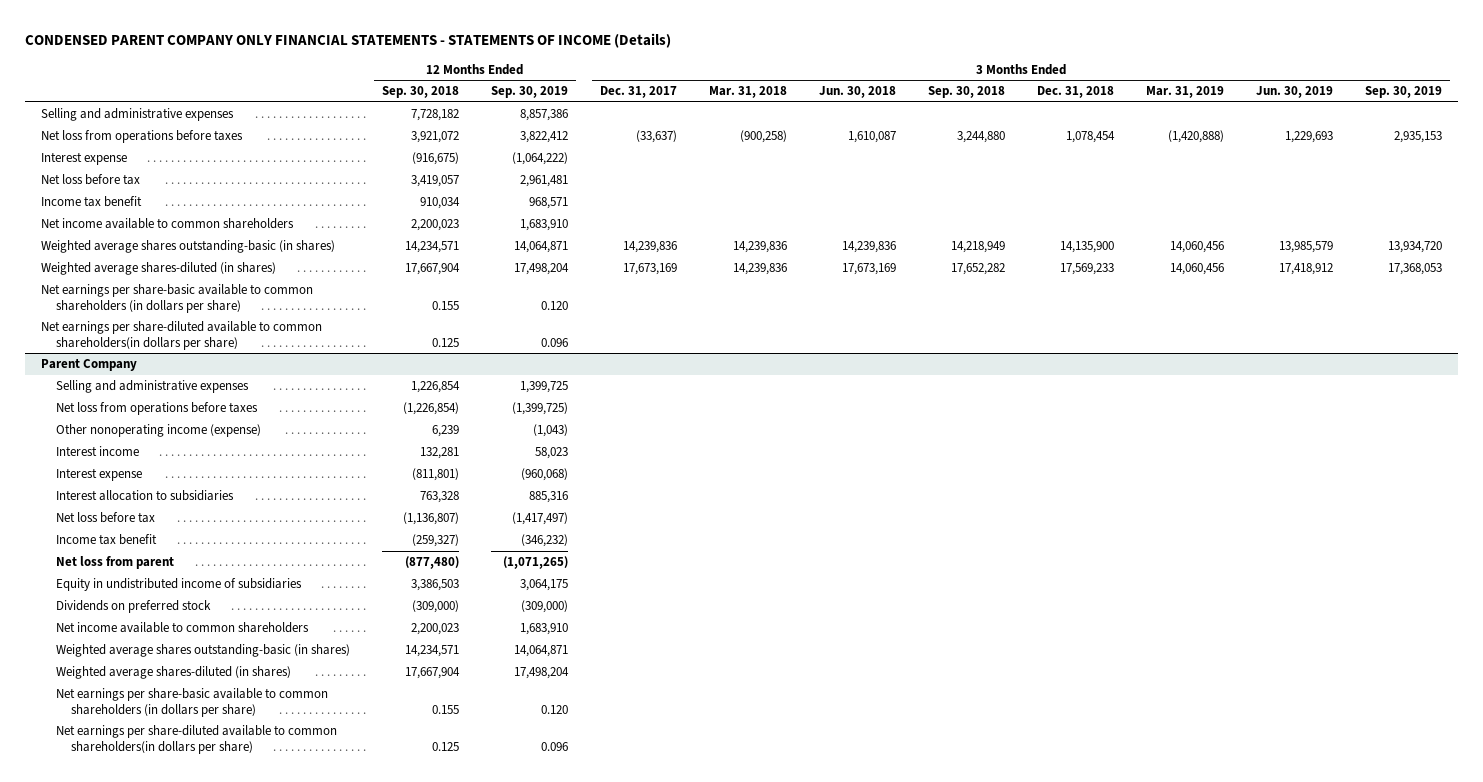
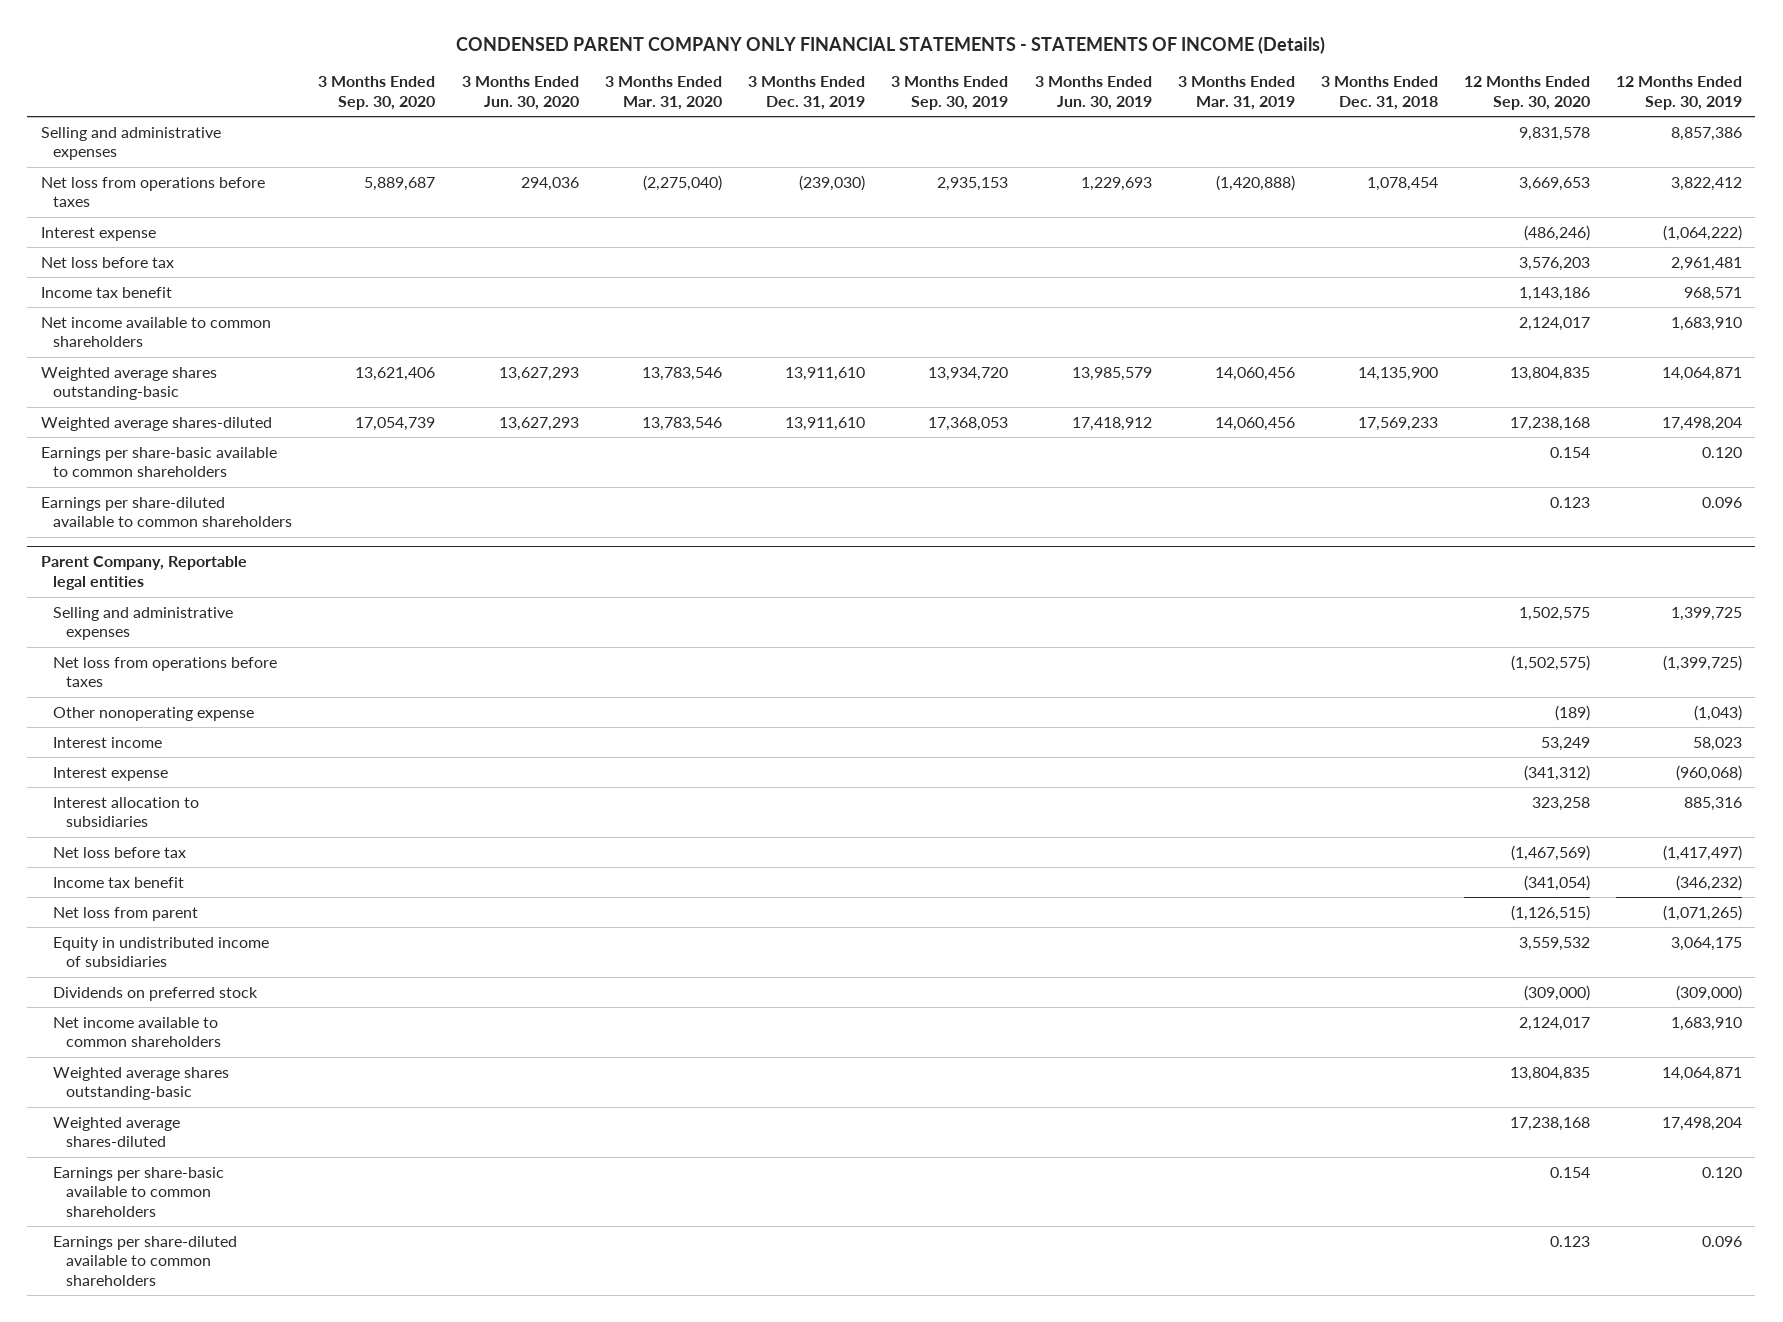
- | 12 Months Ended Sep. 30, 2018 | 12 Months Ended Sep. 30, 2019 | 3 Months Ended Dec. 31, 2017 | 3 Months Ended Mar. 31, 2018 | 3 Months Ended Jun. 30, 2018 | 3 Months Ended Sep. 30, 2018 | 3 Months Ended Dec. 31, 2018 | 3 Months Ended Mar. 31, 2019 | 3 Months Ended Jun. 30, 2019 | 3 Months Ended Sep. 30, 2019
+ | 3 Months Ended Sep. 30, 2020 | 3 Months Ended Jun. 30, 2020 | 3 Months Ended Mar. 31, 2020 | 3 Months Ended Dec. 31, 2019 | 3 Months Ended Sep. 30, 2019 | 3 Months Ended Jun. 30, 2019 | 3 Months Ended Mar. 31, 2019 | 3 Months Ended Dec. 31, 2018 | 12 Months Ended Sep. 30, 2020 | 12 Months Ended Sep. 30, 2019
- Weighted average shares outstanding-basic (in shares) | 14,234,571 | 14,064,871 | 14,239,836 | 14,239,836 | 14,239,836 | 14,218,949 | 14,135,900 | 14,060,456 | 13,985,579 | 13,934,720
- Weighted average shares-diluted (in shares) | 17,667,904 | 17,498,204 | 17,673,169 | 14,239,836 | 17,673,169 | 17,652,282 | 17,569,233 | 14,060,456 | 17,418,912 | 17,368,053
- Net earnings per share-basic available to common shareholders (in dollars per share) | 0.155 | 0.120 | | | | | | | |
- Net earnings per share-diluted available to common shareholders(in dollars per share) | 0.125 | 0.096 | | | | | | | |
- Parent Company
+ Weighted average shares outstanding-basic | 13,621,406 | 13,627,293 | 13,783,546 | 13,911,610 | 13,934,720 | 13,985,579 | 14,060,456 | 14,135,900 | 13,804,835 | 14,064,871
+ Weighted average shares-diluted | 17,054,739 | 13,627,293 | 13,783,546 | 13,911,610 | 17,368,053 | 17,418,912 | 14,060,456 | 17,569,233 | 17,238,168 | 17,498,204
+ Earnings per share-basic available to common shareholders | | | | | | | | | 0.154 | 0.120
+ Earnings per share-diluted available to common shareholders | | | | | | | | | 0.123 | 0.096
+ Parent Company, Reportable legal entities
- Other nonoperating income (expense) | 6,239 | (1,043) | | | | | | | |
+ Other nonoperating expense | | | | | | | | | (189) | (1,043)
- Weighted average shares outstanding-basic (in shares) | 14,234,571 | 14,064,871 | | | | | | | |
- Weighted average shares-diluted (in shares) | 17,667,904 | 17,498,204 | | | | | | | |
- Net earnings per share-basic available to common shareholders (in dollars per share) | 0.155 | 0.120 | | | | | | | |
- Net earnings per share-diluted available to common shareholders(in dollars per share) | 0.125 | 0.096 | | | | | | | |
+ Weighted average shares outstanding-basic | | | | | | | | | 13,804,835 | 14,064,871
+ Weighted average shares-diluted | | | | | | | | | 17,238,168 | 17,498,204
+ Earnings per share-basic available to common shareholders | | | | | | | | | 0.154 | 0.120
+ Earnings per share-diluted available to common shareholders | | | | | | | | | 0.123 | 0.096

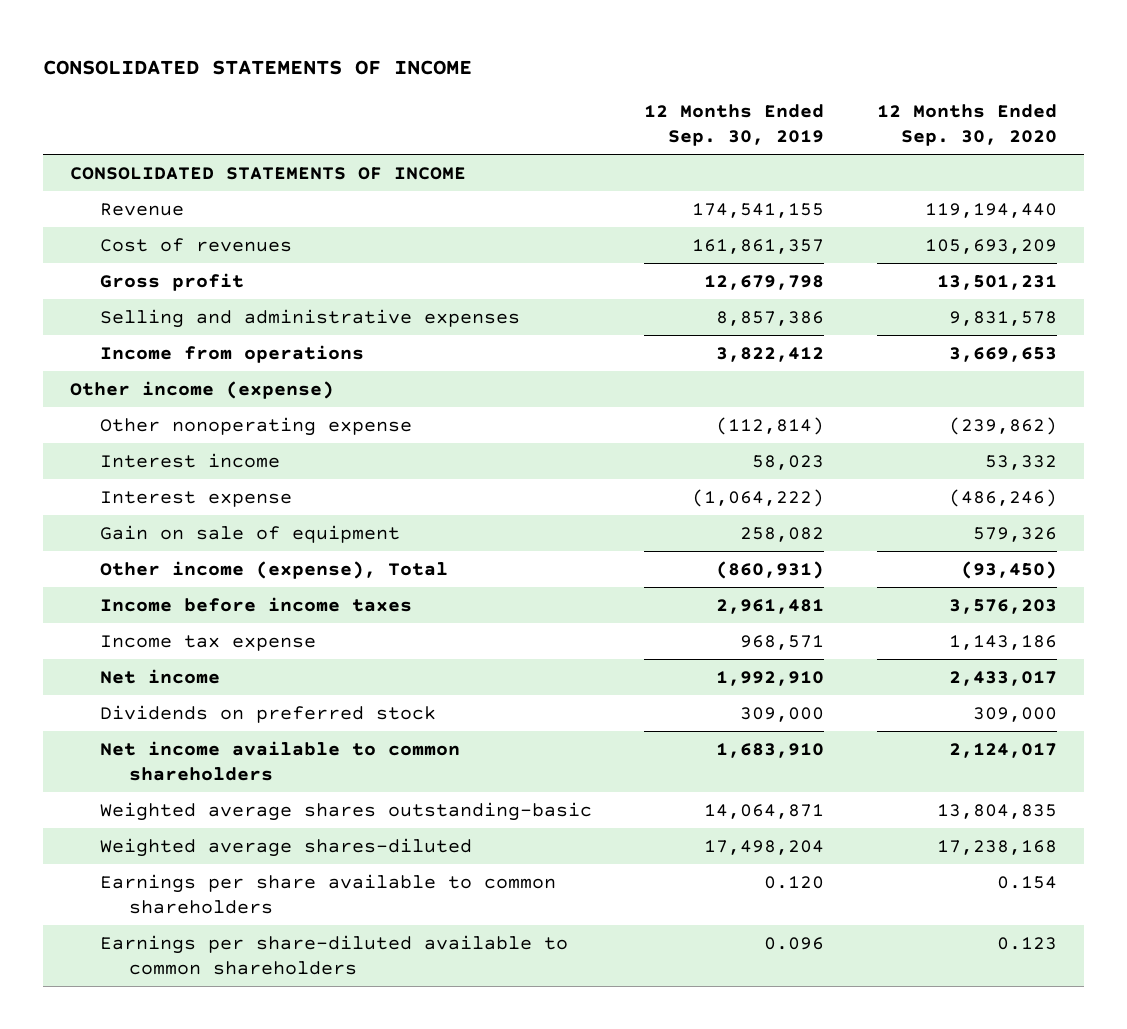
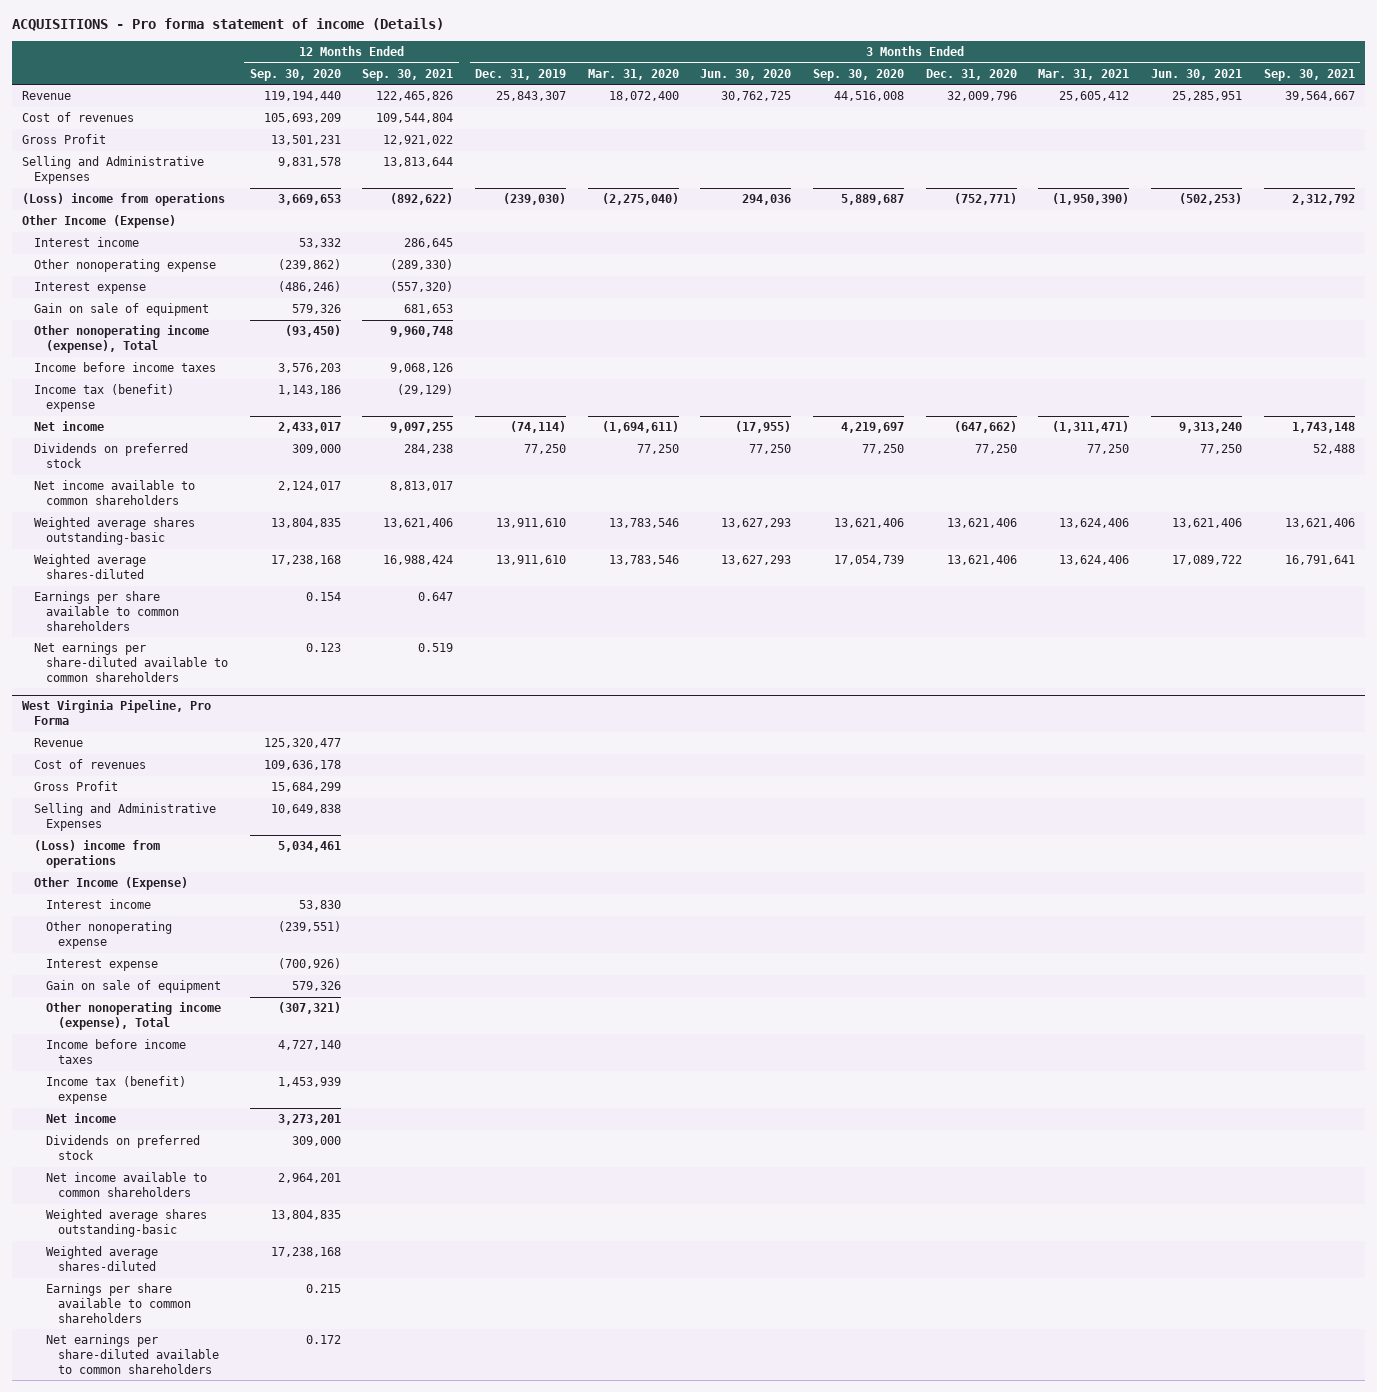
- CONSOLIDATED STATEMENTS OF INCOME
+ ACQUISITIONS - Pro forma statement of income (Details)
- | 12 Months Ended Sep. 30, 2019 | 12 Months Ended Sep. 30, 2020
+ | 12 Months Ended Sep. 30, 2020 | 12 Months Ended Sep. 30, 2021 | 3 Months Ended Dec. 31, 2019 | 3 Months Ended Mar. 31, 2020 | 3 Months Ended Jun. 30, 2020 | 3 Months Ended Sep. 30, 2020 | 3 Months Ended Dec. 31, 2020 | 3 Months Ended Mar. 31, 2021 | 3 Months Ended Jun. 30, 2021 | 3 Months Ended Sep. 30, 2021
- CONSOLIDATED STATEMENTS OF INCOME
- Gross profit | 12,679,798 | 13,501,231
- Selling and administrative expenses | 8,857,386 | 9,831,578
- Income from operations | 3,822,412 | 3,669,653
- Other income (expense)
+ Gross Profit | 13,501,231 | 12,921,022 | | | | | | | |
+ Selling and Administrative Expenses | 9,831,578 | 13,813,644 | | | | | | | |
+ (Loss) income from operations | 3,669,653 | (892,622) | (239,030) | (2,275,040) | 294,036 | 5,889,687 | (752,771) | (1,950,390) | (502,253) | 2,312,792
+ Other Income (Expense)
moved down: Other nonoperating expense | (239,862) | (289,330) | | | | | | | |
- Other income (expense), Total | (860,931) | (93,450)
+ Other nonoperating income (expense), Total | (93,450) | 9,960,748 | | | | | | | |
- Income tax expense | 968,571 | 1,143,186
+ Income tax (benefit) expense | 1,143,186 | (29,129) | | | | | | | |
- Earnings per share-diluted available to common shareholders | 0.096 | 0.123
+ Net earnings per share-diluted available to common shareholders | 0.123 | 0.519 | | | | | | | |
+ West Virginia Pipeline, Pro Forma
+ Revenue | 125,320,477 | | | | | | | | |
+ Cost of revenues | 109,636,178 | | | | | | | | |
+ Gross Profit | 15,684,299 | | | | | | | | |
+ Selling and Administrative Expenses | 10,649,838 | | | | | | | | |
+ (Loss) income from operations | 5,034,461 | | | | | | | | |
+ Other Income (Expense)
+ Interest income | 53,830 | | | | | | | | |
+ Other nonoperating expense | (239,551) | | | | | | | | |
+ Interest expense | (700,926) | | | | | | | | |
+ Gain on sale of equipment | 579,326 | | | | | | | | |
+ Other nonoperating income (expense), Total | (307,321) | | | | | | | | |
+ Income before income taxes | 4,727,140 | | | | | | | | |
+ Income tax (benefit) expense | 1,453,939 | | | | | | | | |
+ Net income | 3,273,201 | | | | | | | | |
+ Dividends on preferred stock | 309,000 | | | | | | | | |
+ Net income available to common shareholders | 2,964,201 | | | | | | | | |
+ Weighted average shares outstanding-basic | 13,804,835 | | | | | | | | |
+ Weighted average shares-diluted | 17,238,168 | | | | | | | | |
+ Earnings per share available to common shareholders | 0.215 | | | | | | | | |
+ Net earnings per share-diluted available to common shareholders | 0.172 | | | | | | | | |

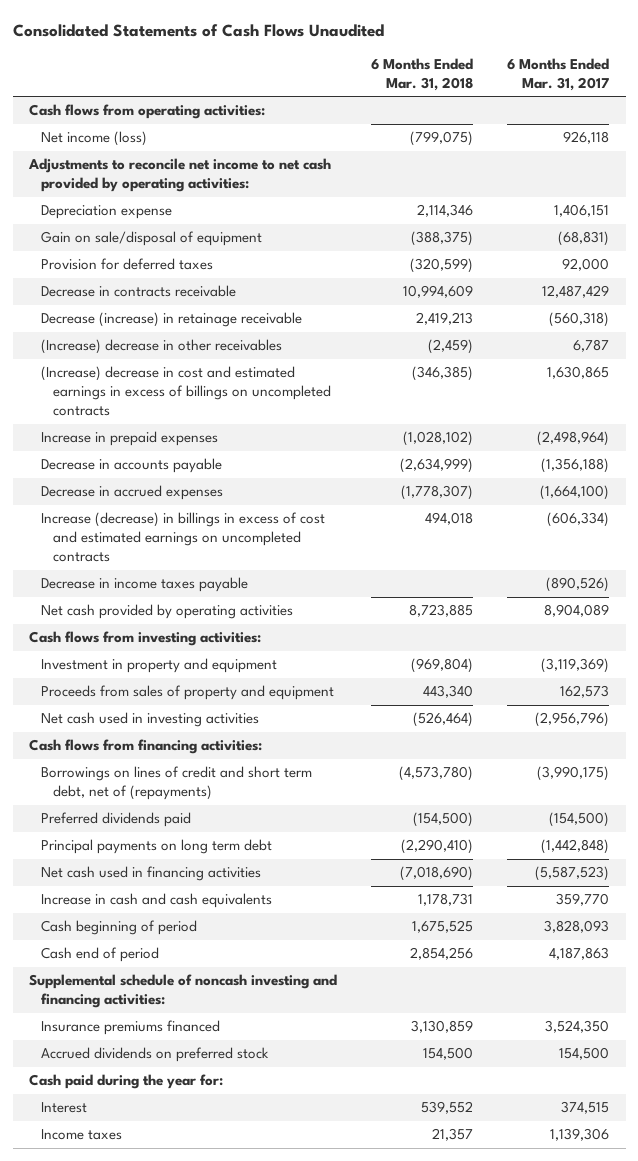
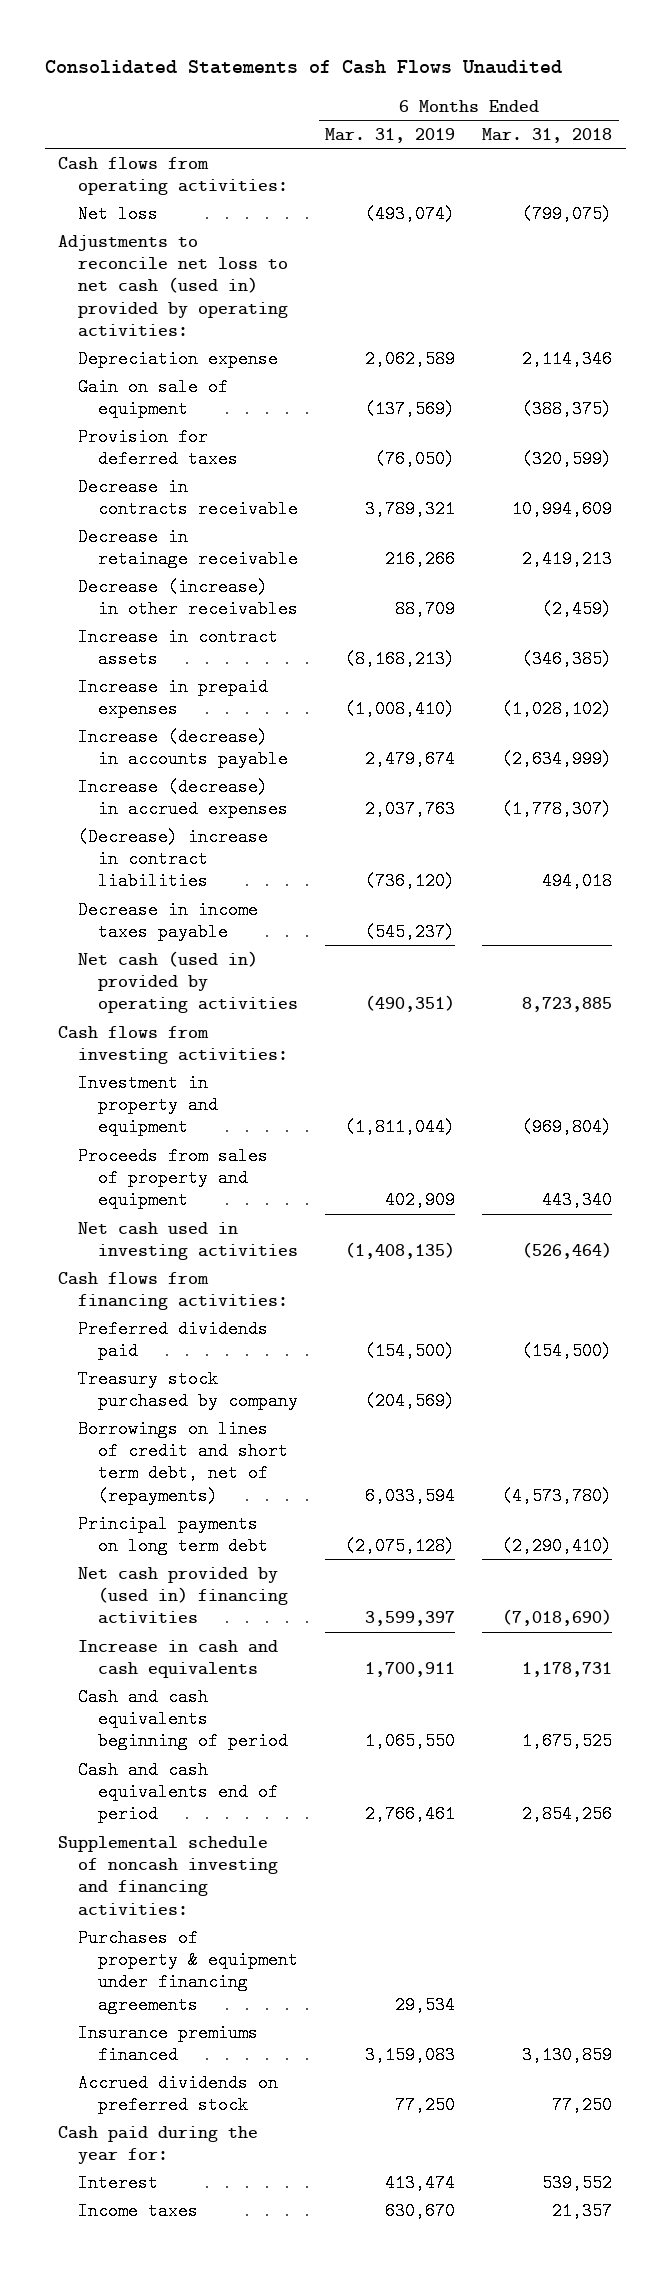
- | 6 Months Ended Mar. 31, 2018 | 6 Months Ended Mar. 31, 2017
+ | 6 Months Ended Mar. 31, 2019 | 6 Months Ended Mar. 31, 2018
- Net income (loss) | (799,075) | 926,118
- Adjustments to reconcile net income to net cash provided by operating activities:
+ Net loss | (493,074) | (799,075)
+ Adjustments to reconcile net loss to net cash (used in) provided by operating activities:
- Gain on sale/disposal of equipment | (388,375) | (68,831)
+ Gain on sale of equipment | (137,569) | (388,375)
- Decrease (increase) in retainage receivable | 2,419,213 | (560,318)
- (Increase) decrease in other receivables | (2,459) | 6,787
- (Increase) decrease in cost and estimated earnings in excess of billings on uncompleted contracts | (346,385) | 1,630,865
+ Decrease in retainage receivable | 216,266 | 2,419,213
+ Decrease (increase) in other receivables | 88,709 | (2,459)
+ Increase in contract assets | (8,168,213) | (346,385)
- Decrease in accounts payable | (2,634,999) | (1,356,188)
- Decrease in accrued expenses | (1,778,307) | (1,664,100)
- Increase (decrease) in billings in excess of cost and estimated earnings on uncompleted contracts | 494,018 | (606,334)
+ Increase (decrease) in accounts payable | 2,479,674 | (2,634,999)
+ Increase (decrease) in accrued expenses | 2,037,763 | (1,778,307)
+ (Decrease) increase in contract liabilities | (736,120) | 494,018
- Net cash provided by operating activities | 8,723,885 | 8,904,089
+ Net cash (used in) provided by operating activities | (490,351) | 8,723,885
+ Treasury stock purchased by company | (204,569) |
moved down: Borrowings on lines of credit and short term debt, net of (repayments) | 6,033,594 | (4,573,780)
- Net cash used in financing activities | (7,018,690) | (5,587,523)
+ Net cash provided by (used in) financing activities | 3,599,397 | (7,018,690)
- Cash beginning of period | 1,675,525 | 3,828,093
- Cash end of period | 2,854,256 | 4,187,863
+ Cash and cash equivalents beginning of period | 1,065,550 | 1,675,525
+ Cash and cash equivalents end of period | 2,766,461 | 2,854,256
+ Purchases of property & equipment under financing agreements | 29,534 |
- Accrued dividends on preferred stock | 154,500 | 154,500
+ Accrued dividends on preferred stock | 77,250 | 77,250

